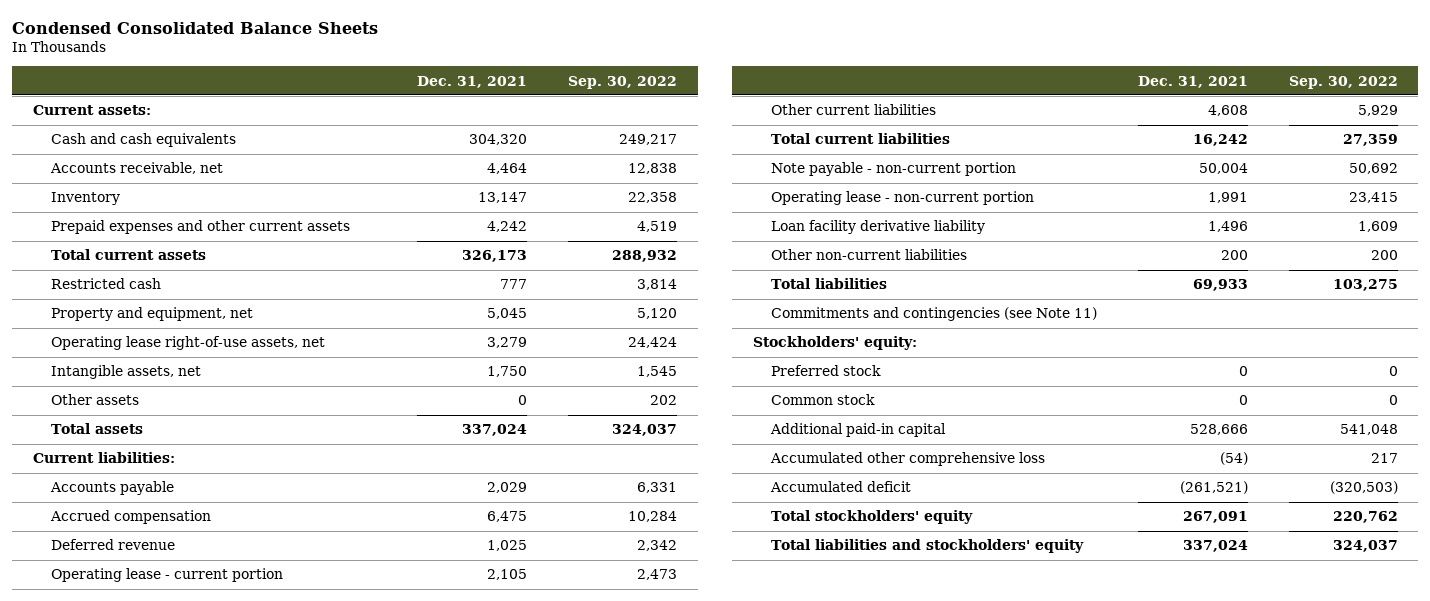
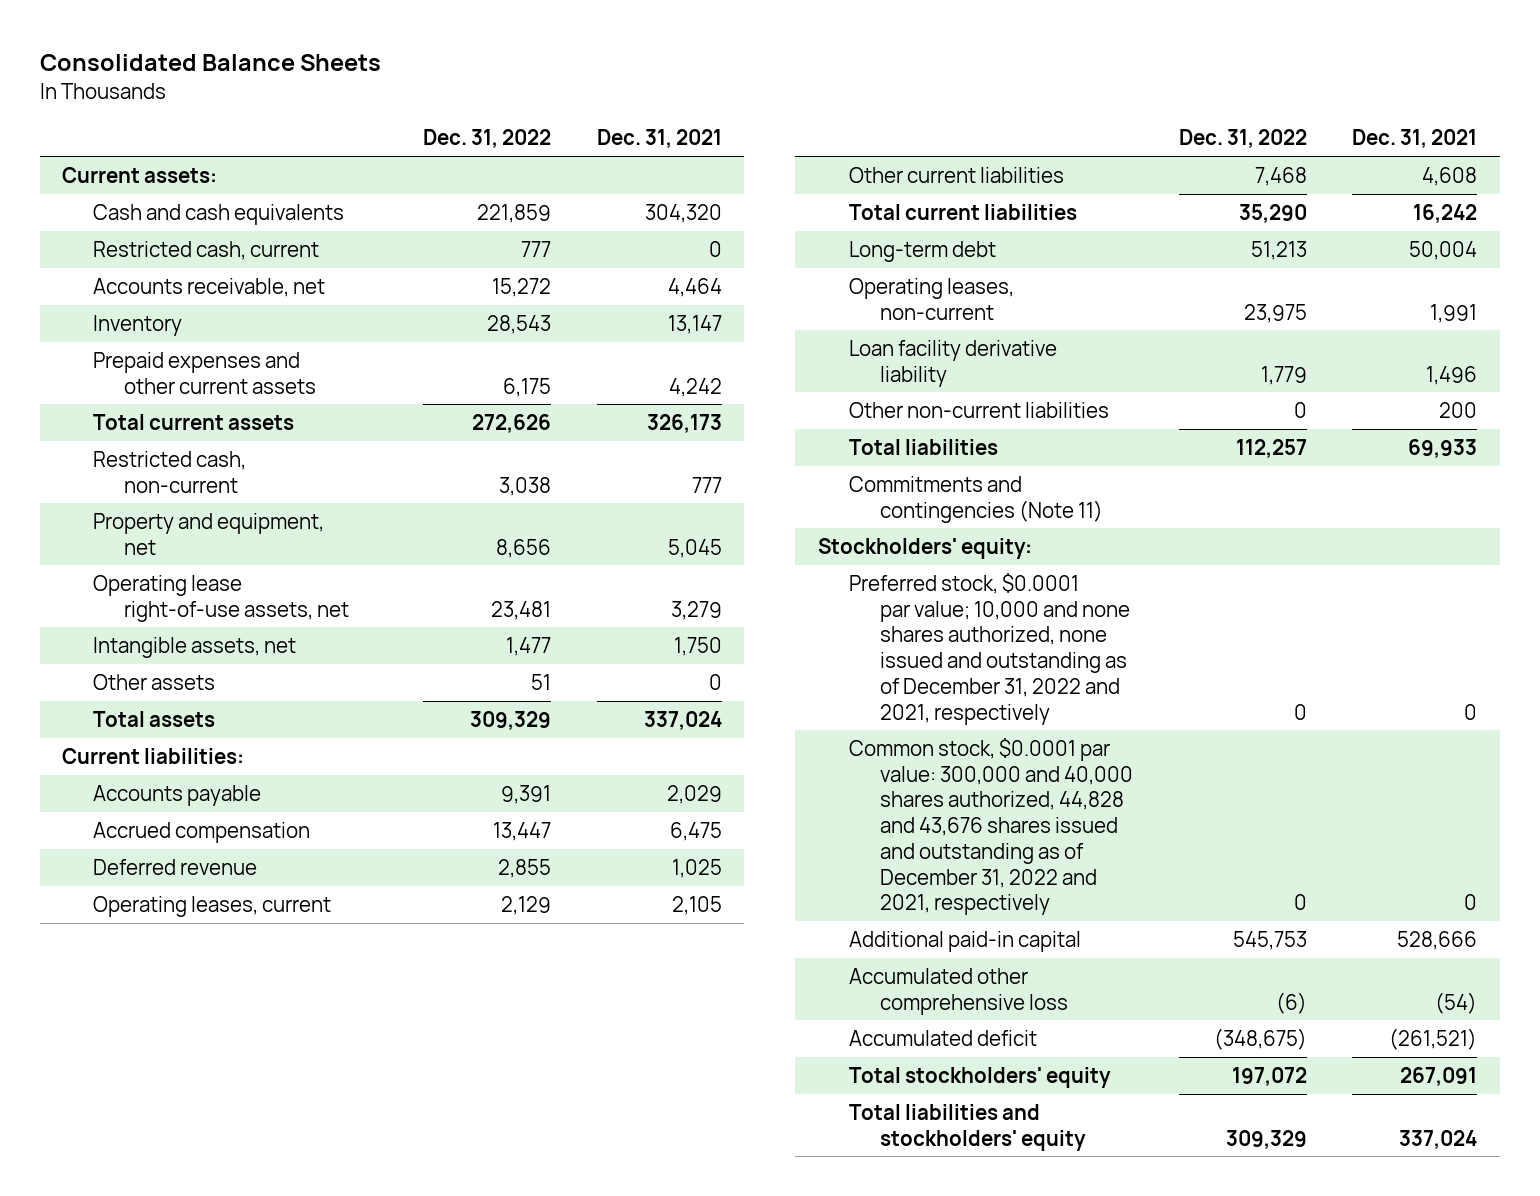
- Condensed Consolidated Balance Sheets
+ Consolidated Balance Sheets
- | Dec. 31, 2021 | Sep. 30, 2022
+ | Dec. 31, 2022 | Dec. 31, 2021
+ Restricted cash, current | 777 | 0
- Restricted cash | 777 | 3,814
+ Restricted cash, non-current | 3,038 | 777
- Operating lease - current portion | 2,105 | 2,473
+ Operating leases, current | 2,129 | 2,105
- Note payable - non-current portion | 50,004 | 50,692
- Operating lease - non-current portion | 1,991 | 23,415
+ Long-term debt | 51,213 | 50,004
+ Operating leases, non-current | 23,975 | 1,991
- Commitments and contingencies (see Note 11)
+ Commitments and contingencies (Note 11)
- Preferred stock | 0 | 0
- Common stock | 0 | 0
+ Preferred stock, $0.0001 par value; 10,000 and none shares authorized, none issued and outstanding as of December 31, 2022 and 2021, respectively | 0 | 0
+ Common stock, $0.0001 par value: 300,000 and 40,000 shares authorized, 44,828 and 43,676 shares issued and outstanding as of December 31, 2022 and 2021, respectively | 0 | 0

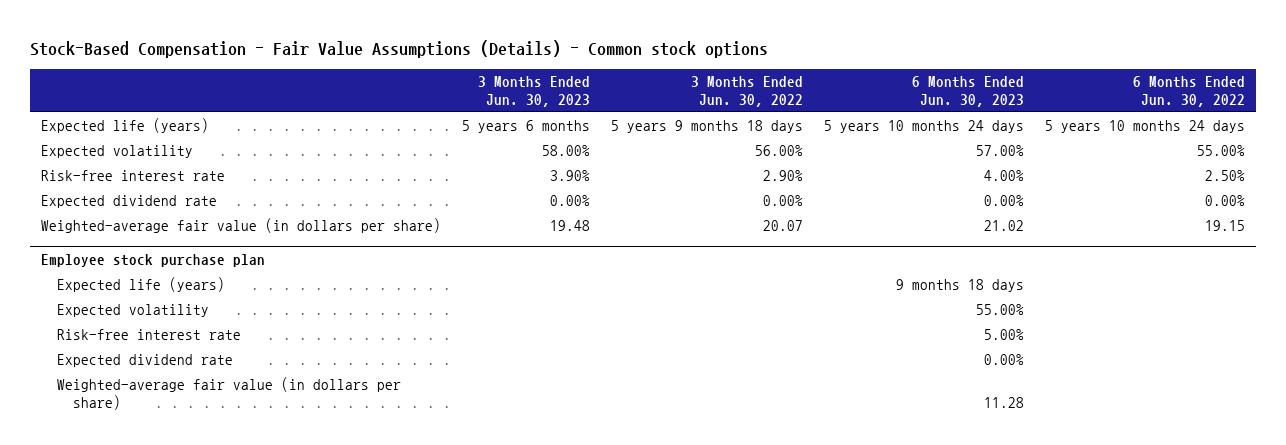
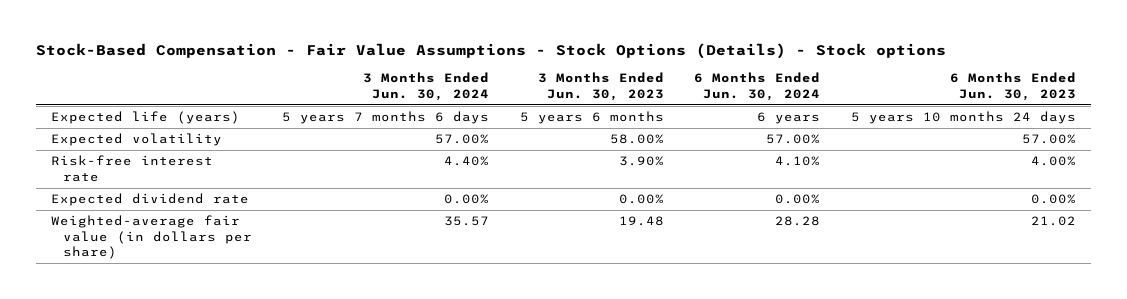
- Stock-Based Compensation - Fair Value Assumptions (Details) - Common stock options
+ Stock-Based Compensation - Fair Value Assumptions - Stock Options (Details) - Stock options
- | 3 Months Ended Jun. 30, 2023 | 3 Months Ended Jun. 30, 2022 | 6 Months Ended Jun. 30, 2023 | 6 Months Ended Jun. 30, 2022
+ | 3 Months Ended Jun. 30, 2024 | 3 Months Ended Jun. 30, 2023 | 6 Months Ended Jun. 30, 2024 | 6 Months Ended Jun. 30, 2023
- Employee stock purchase plan
- Expected life (years) | | | 9 months 18 days |
- Expected volatility | | | 55.00% |
- Risk-free interest rate | | | 5.00% |
- Expected dividend rate | | | 0.00% |
- Weighted-average fair value (in dollars per share) | | | 11.28 |

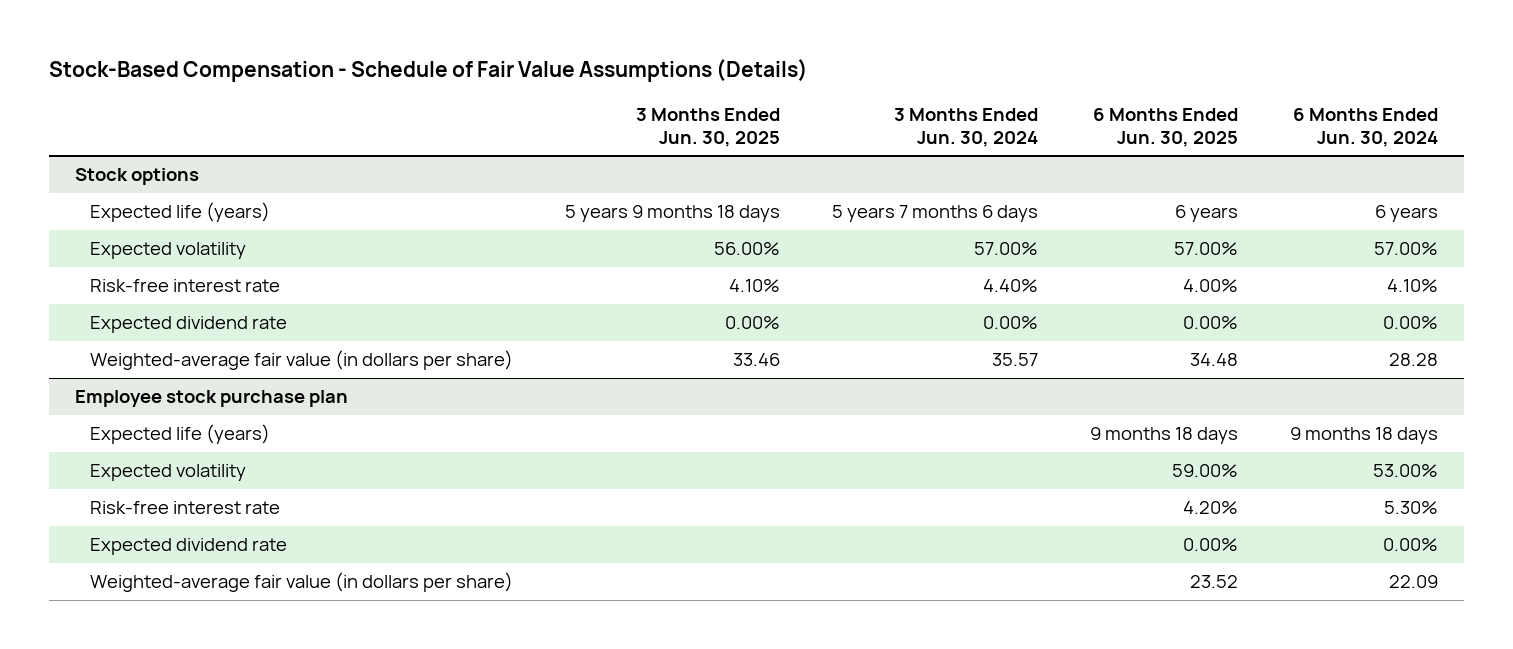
- Stock-Based Compensation - Fair Value Assumptions - Stock Options (Details) - Stock options
+ Stock-Based Compensation - Schedule of Fair Value Assumptions (Details)
- | 3 Months Ended Jun. 30, 2024 | 3 Months Ended Jun. 30, 2023 | 6 Months Ended Jun. 30, 2024 | 6 Months Ended Jun. 30, 2023
+ | 3 Months Ended Jun. 30, 2025 | 3 Months Ended Jun. 30, 2024 | 6 Months Ended Jun. 30, 2025 | 6 Months Ended Jun. 30, 2024
+ Stock options
+ Employee stock purchase plan
+ Expected life (years) | | | 9 months 18 days | 9 months 18 days
+ Expected volatility | | | 59.00% | 53.00%
+ Risk-free interest rate | | | 4.20% | 5.30%
+ Expected dividend rate | | | 0.00% | 0.00%
+ Weighted-average fair value (in dollars per share) | | | 23.52 | 22.09

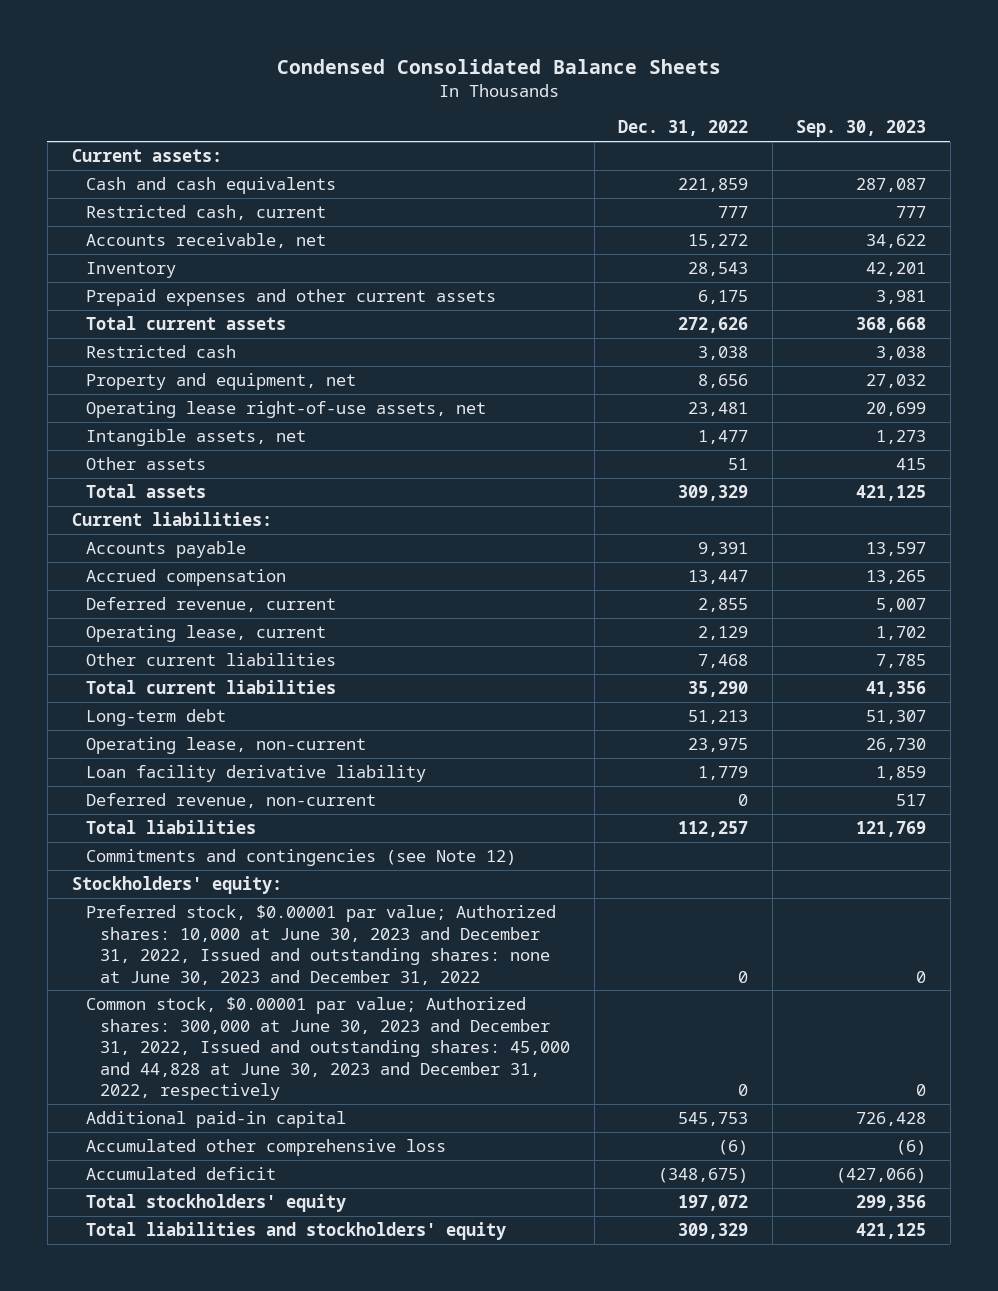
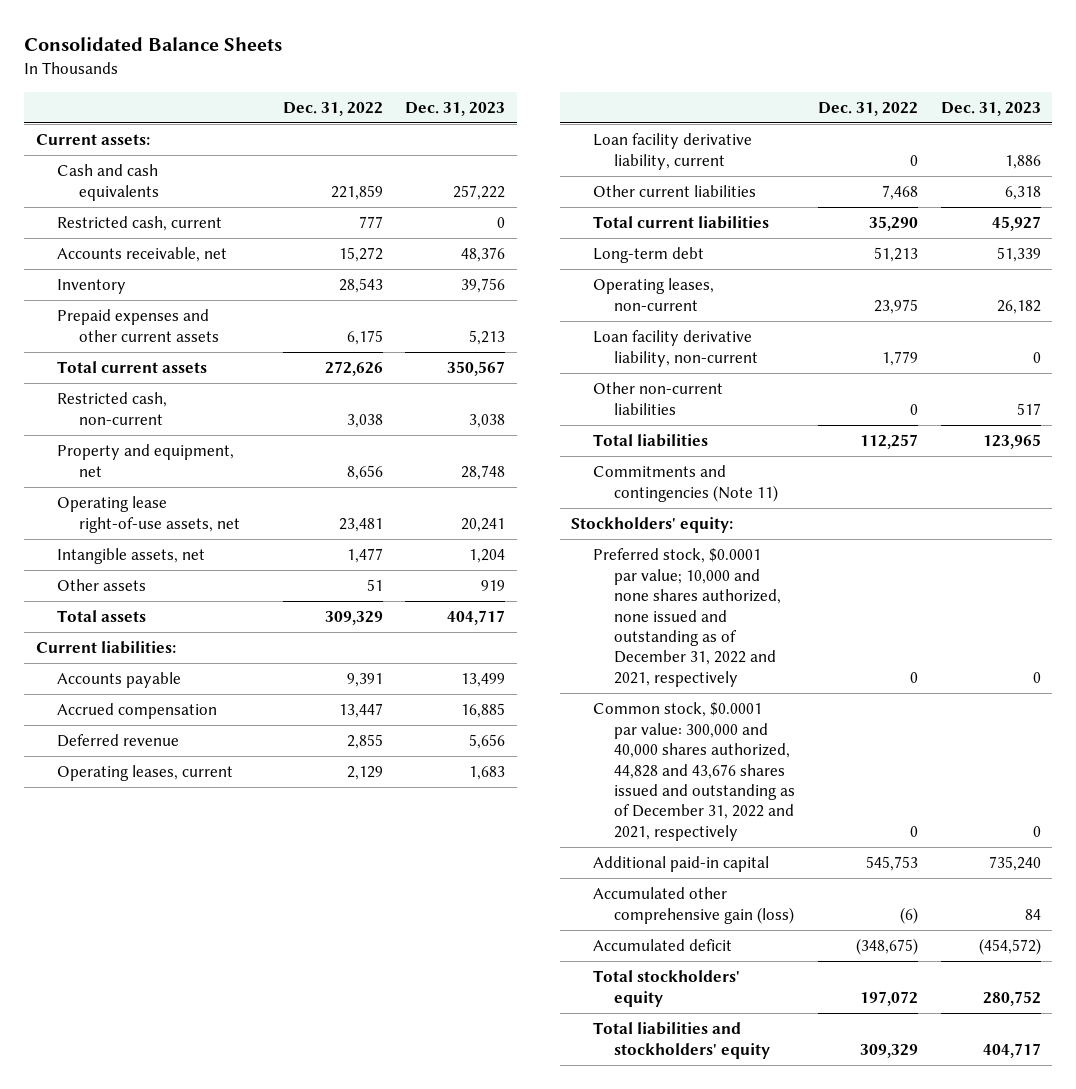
- Condensed Consolidated Balance Sheets
+ Consolidated Balance Sheets
- | Dec. 31, 2022 | Sep. 30, 2023
+ | Dec. 31, 2022 | Dec. 31, 2023
- Restricted cash | 3,038 | 3,038
+ Restricted cash, non-current | 3,038 | 3,038
- Deferred revenue, current | 2,855 | 5,007
- Operating lease, current | 2,129 | 1,702
+ Deferred revenue | 2,855 | 5,656
+ Operating leases, current | 2,129 | 1,683
+ Loan facility derivative liability, current | 0 | 1,886
- Operating lease, non-current | 23,975 | 26,730
- Loan facility derivative liability | 1,779 | 1,859
- Deferred revenue, non-current | 0 | 517
+ Operating leases, non-current | 23,975 | 26,182
+ Loan facility derivative liability, non-current | 1,779 | 0
+ Other non-current liabilities | 0 | 517
- Commitments and contingencies (see Note 12)
+ Commitments and contingencies (Note 11)
- Preferred stock, $0.00001 par value; Authorized shares: 10,000 at June 30, 2023 and December 31, 2022, Issued and outstanding shares: none at June 30, 2023 and December 31, 2022 | 0 | 0
- Common stock, $0.00001 par value; Authorized shares: 300,000 at June 30, 2023 and December 31, 2022, Issued and outstanding shares: 45,000 and 44,828 at June 30, 2023 and December 31, 2022, respectively | 0 | 0
+ Preferred stock, $0.0001 par value; 10,000 and none shares authorized, none issued and outstanding as of December 31, 2022 and 2021, respectively | 0 | 0
+ Common stock, $0.0001 par value: 300,000 and 40,000 shares authorized, 44,828 and 43,676 shares issued and outstanding as of December 31, 2022 and 2021, respectively | 0 | 0
- Accumulated other comprehensive loss | (6) | (6)
+ Accumulated other comprehensive gain (loss) | (6) | 84

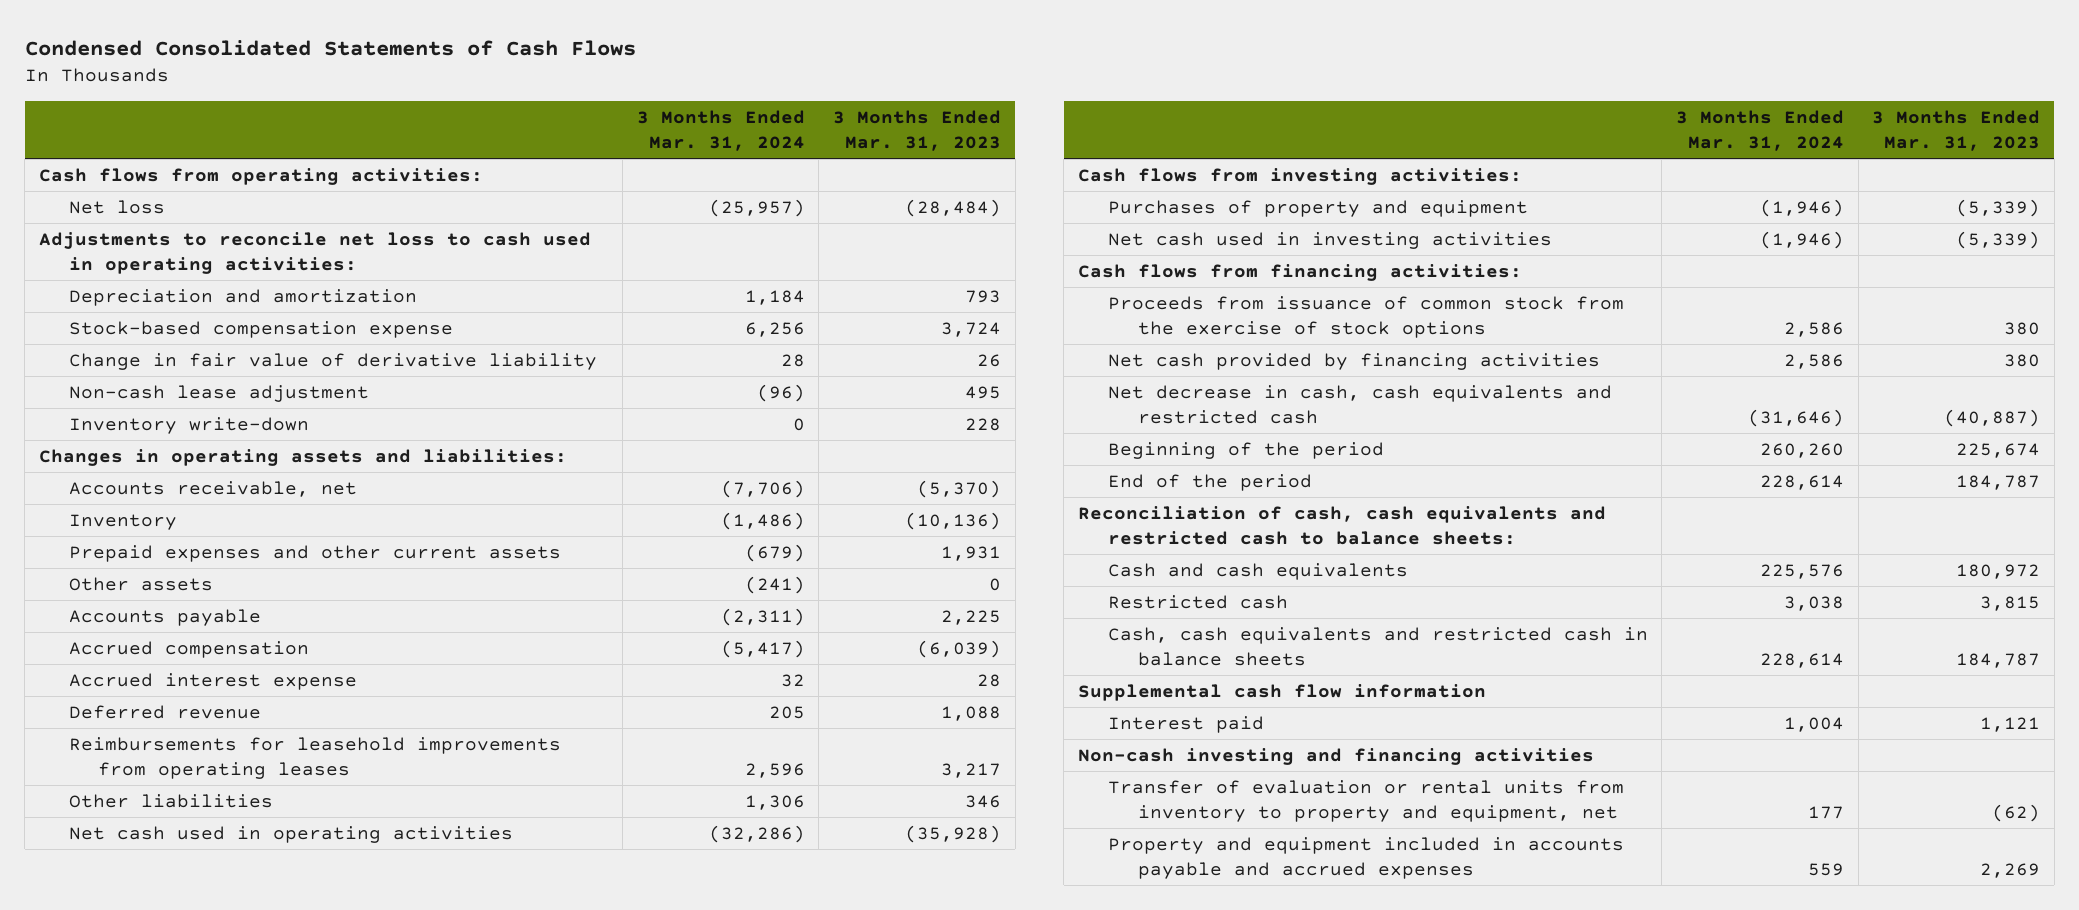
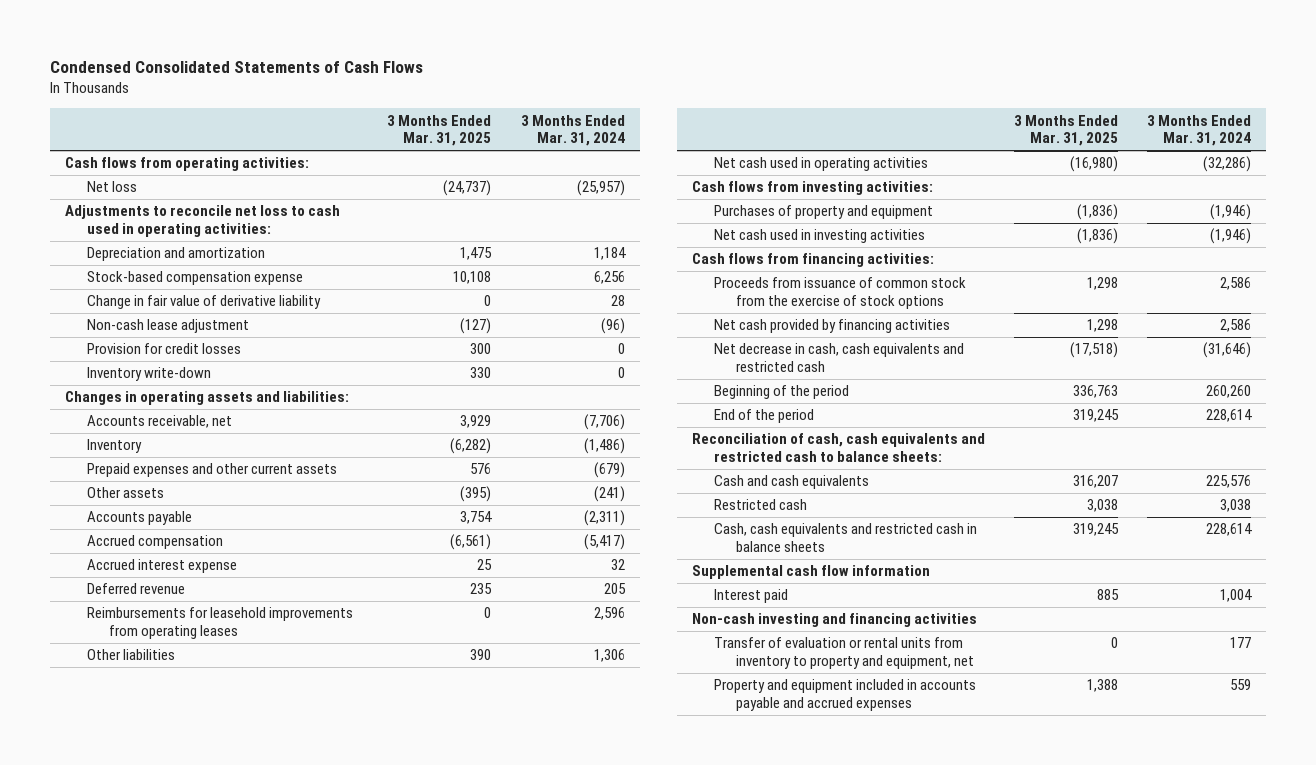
- | 3 Months Ended Mar. 31, 2024 | 3 Months Ended Mar. 31, 2023
+ | 3 Months Ended Mar. 31, 2025 | 3 Months Ended Mar. 31, 2024
+ Provision for credit losses | 300 | 0

